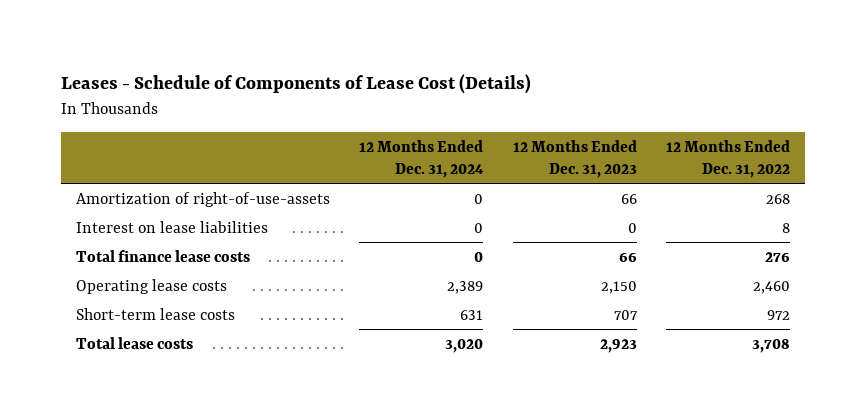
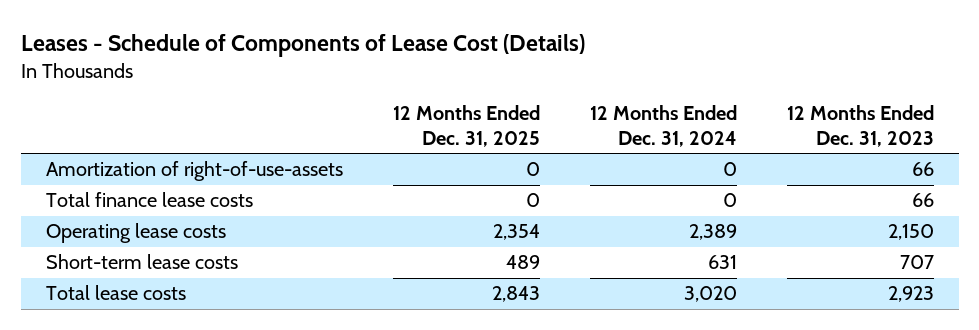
- | 12 Months Ended Dec. 31, 2024 | 12 Months Ended Dec. 31, 2023 | 12 Months Ended Dec. 31, 2022
+ | 12 Months Ended Dec. 31, 2025 | 12 Months Ended Dec. 31, 2024 | 12 Months Ended Dec. 31, 2023
- Interest on lease liabilities | 0 | 0 | 8

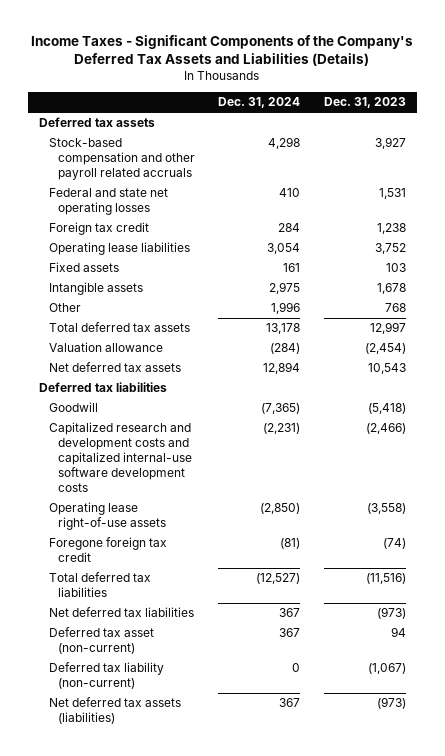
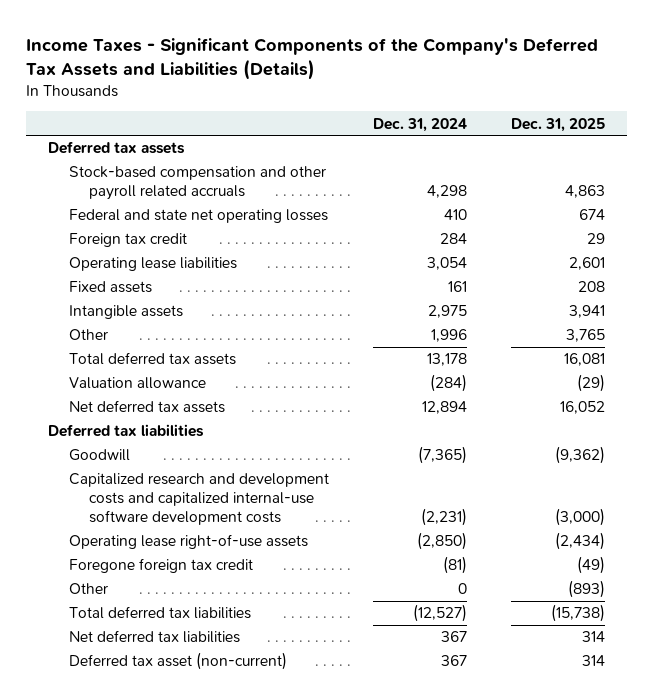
- | Dec. 31, 2024 | Dec. 31, 2023
+ | Dec. 31, 2024 | Dec. 31, 2025
+ Other | 0 | (893)
- Deferred tax liability (non-current) | 0 | (1,067)
- Net deferred tax assets (liabilities) | 367 | (973)

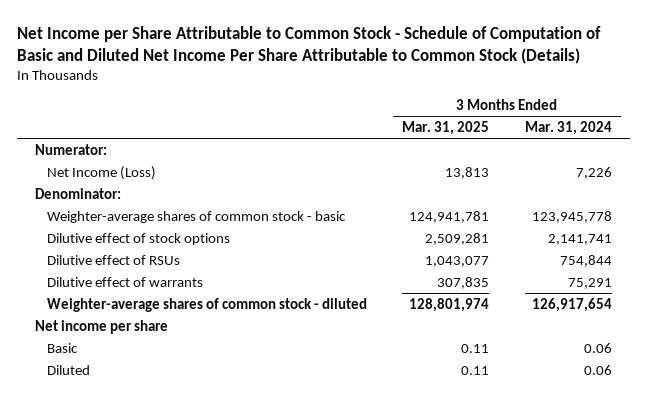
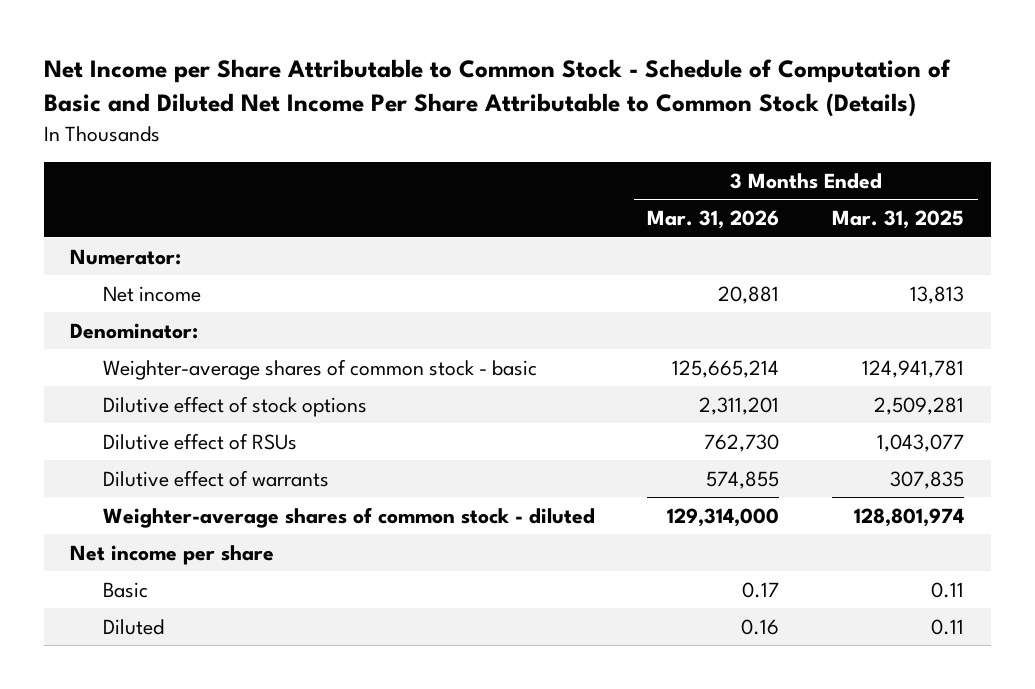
- | 3 Months Ended Mar. 31, 2025 | 3 Months Ended Mar. 31, 2024
+ | 3 Months Ended Mar. 31, 2026 | 3 Months Ended Mar. 31, 2025
- Net Income (Loss) | 13,813 | 7,226
+ Net income | 20,881 | 13,813

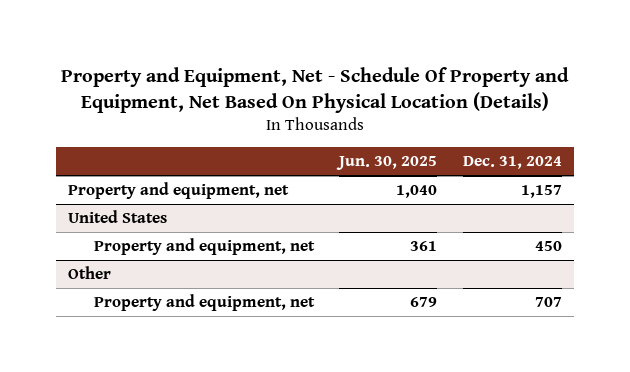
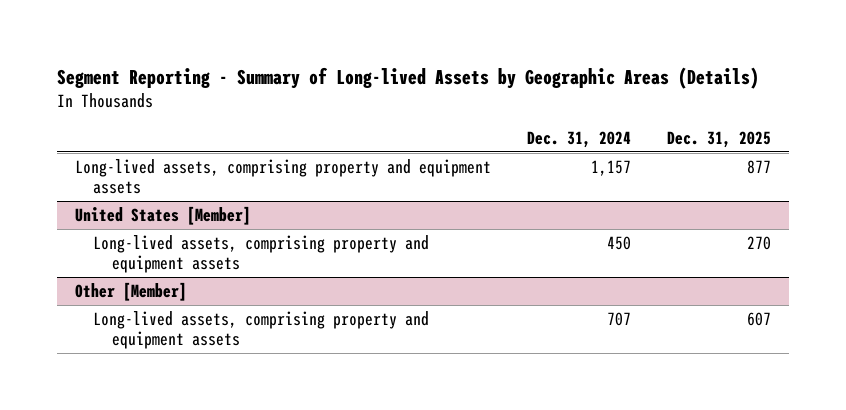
- Property and Equipment, Net - Schedule Of Property and Equipment, Net Based On Physical Location (Details)
+ Segment Reporting - Summary of Long-lived Assets by Geographic Areas (Details)
- | Jun. 30, 2025 | Dec. 31, 2024
+ | Dec. 31, 2024 | Dec. 31, 2025
- Property and equipment, net | 1,040 | 1,157
- United States
- Property and equipment, net | 361 | 450
- Other
- Property and equipment, net | 679 | 707
+ Long-lived assets, comprising property and equipment assets | 1,157 | 877
+ United States [Member]
+ Long-lived assets, comprising property and equipment assets | 450 | 270
+ Other [Member]
+ Long-lived assets, comprising property and equipment assets | 707 | 607

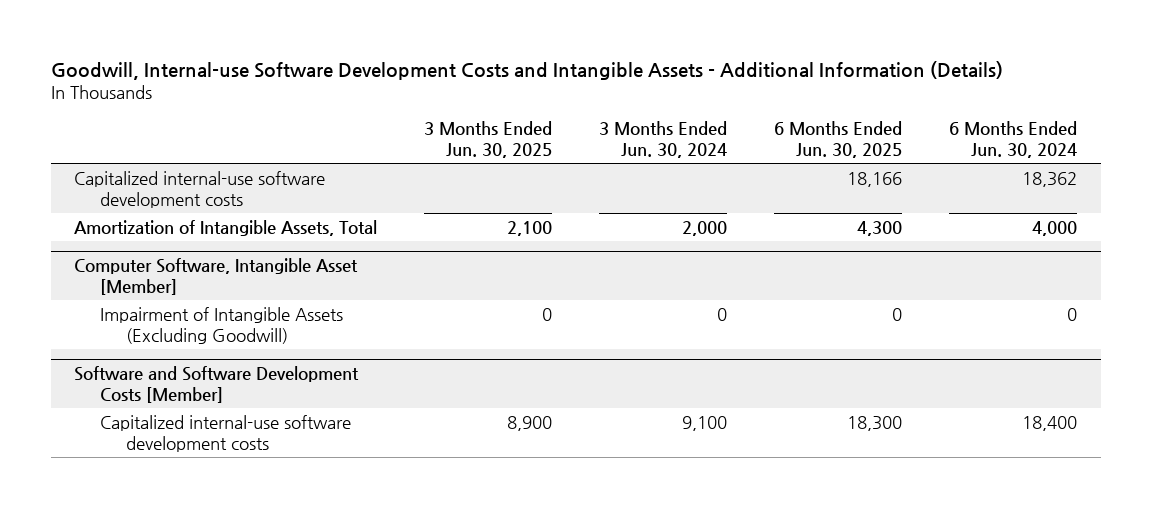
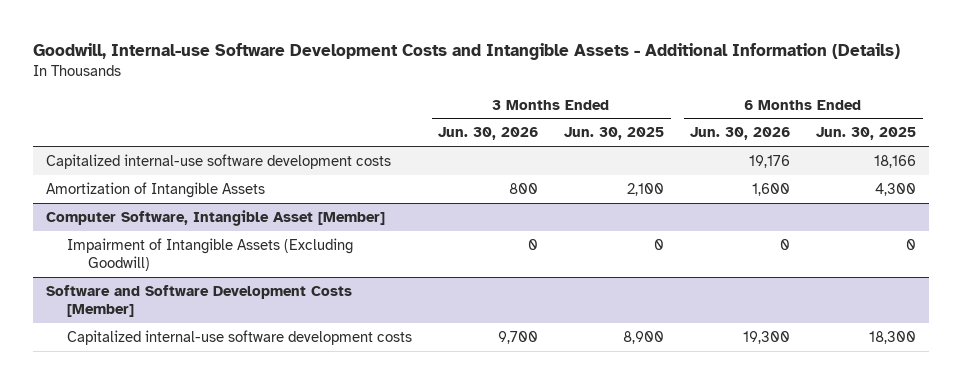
- | 3 Months Ended Jun. 30, 2025 | 3 Months Ended Jun. 30, 2024 | 6 Months Ended Jun. 30, 2025 | 6 Months Ended Jun. 30, 2024
+ | 3 Months Ended Jun. 30, 2026 | 3 Months Ended Jun. 30, 2025 | 6 Months Ended Jun. 30, 2026 | 6 Months Ended Jun. 30, 2025
- Amortization of Intangible Assets, Total | 2,100 | 2,000 | 4,300 | 4,000
+ Amortization of Intangible Assets | 800 | 2,100 | 1,600 | 4,300

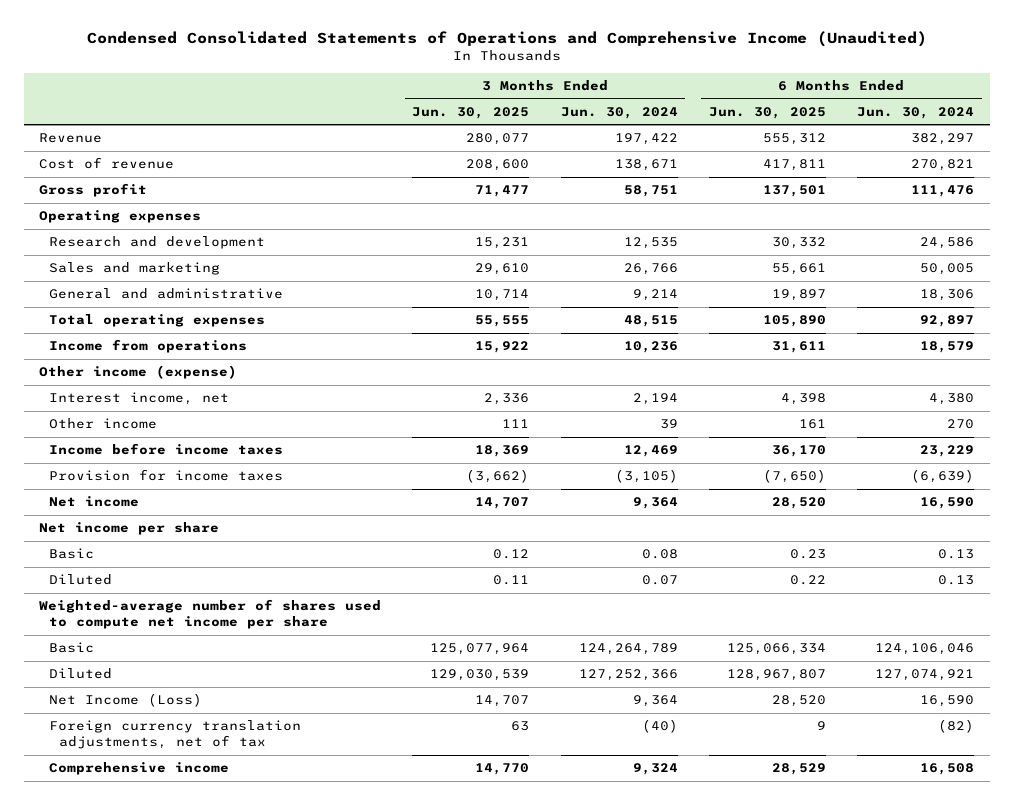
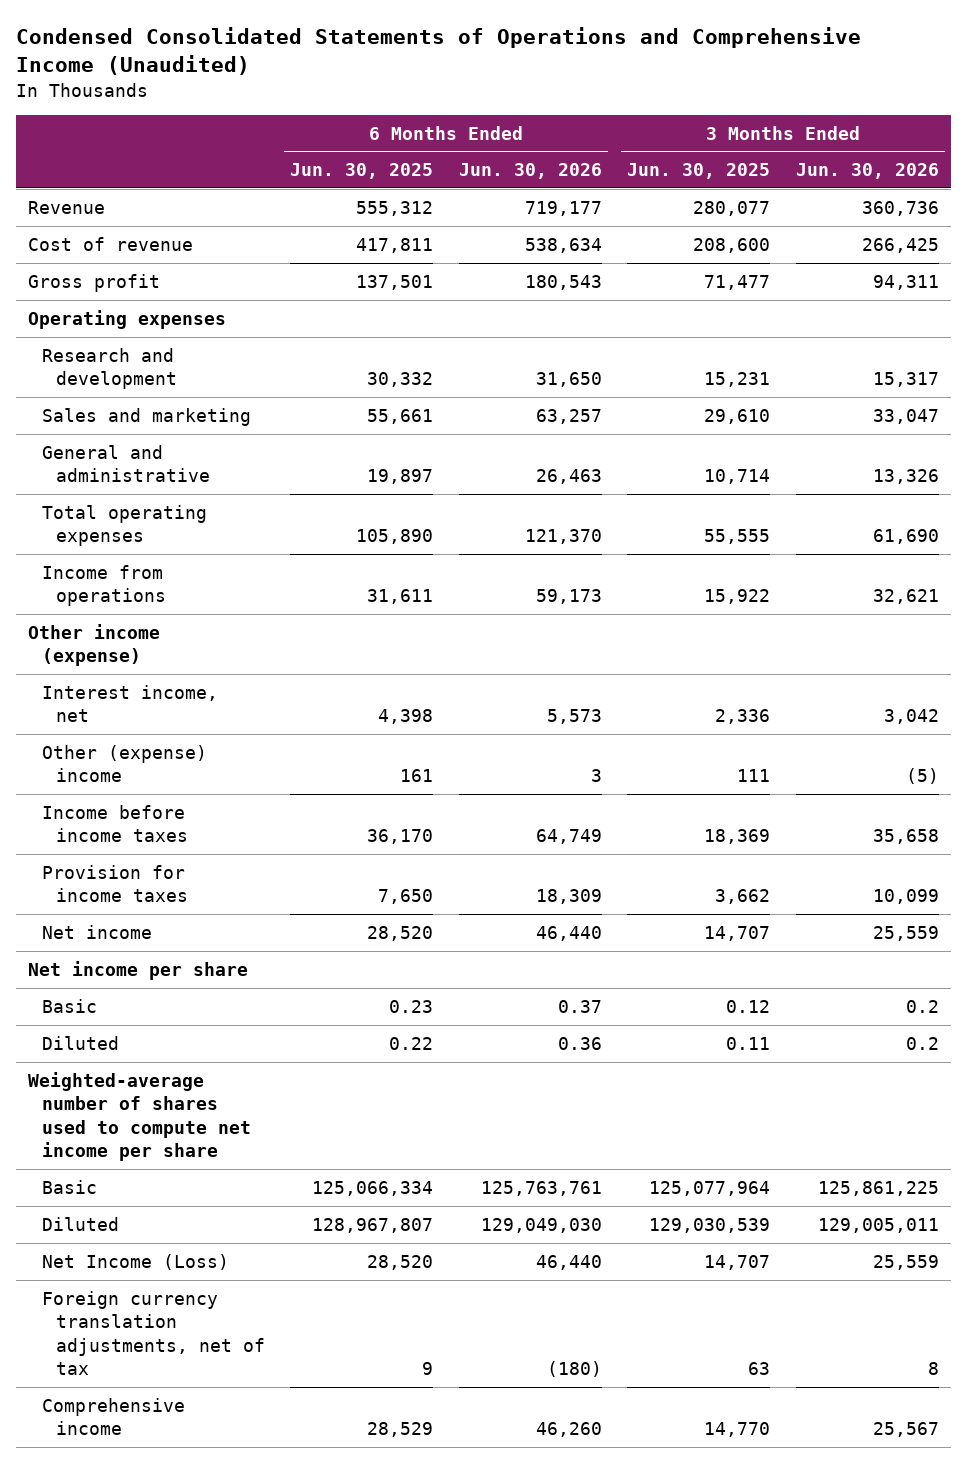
- | 3 Months Ended Jun. 30, 2025 | 3 Months Ended Jun. 30, 2024 | 6 Months Ended Jun. 30, 2025 | 6 Months Ended Jun. 30, 2024
+ | 6 Months Ended Jun. 30, 2025 | 6 Months Ended Jun. 30, 2026 | 3 Months Ended Jun. 30, 2025 | 3 Months Ended Jun. 30, 2026
- Other income | 111 | 39 | 161 | 270
+ Other (expense) income | 161 | 3 | 111 | (5)
- Provision for income taxes | (3,662) | (3,105) | (7,650) | (6,639)
+ Provision for income taxes | 7,650 | 18,309 | 3,662 | 10,099

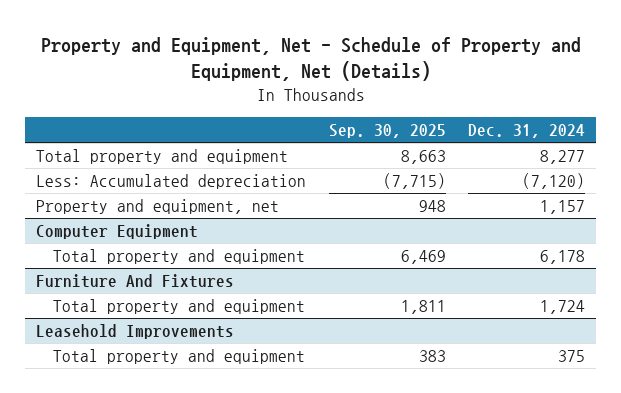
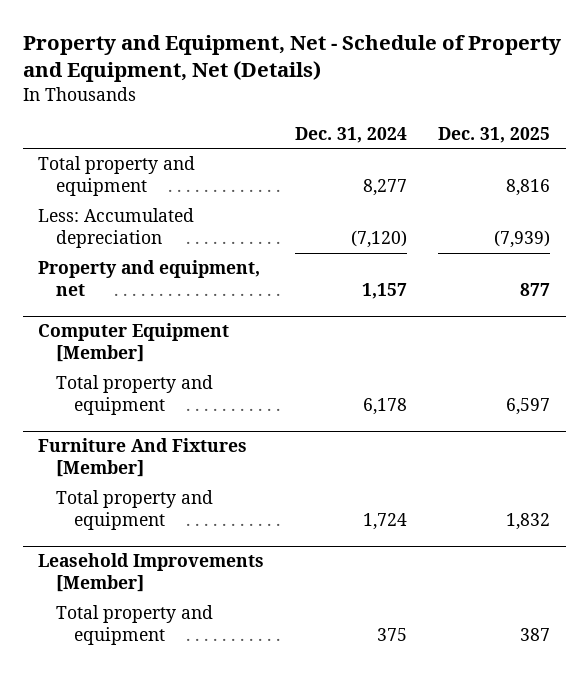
- | Sep. 30, 2025 | Dec. 31, 2024
+ | Dec. 31, 2024 | Dec. 31, 2025
- Computer Equipment
+ Computer Equipment [Member]
- Furniture And Fixtures
+ Furniture And Fixtures [Member]
- Leasehold Improvements
+ Leasehold Improvements [Member]

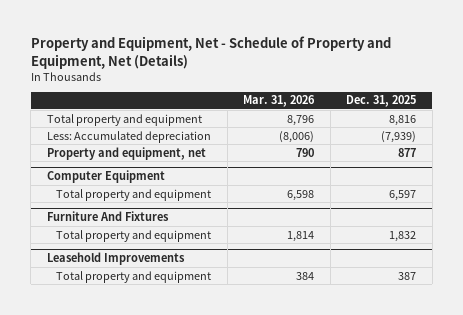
- | Dec. 31, 2024 | Dec. 31, 2025
+ | Mar. 31, 2026 | Dec. 31, 2025
- Computer Equipment [Member]
+ Computer Equipment
- Furniture And Fixtures [Member]
+ Furniture And Fixtures
- Leasehold Improvements [Member]
+ Leasehold Improvements

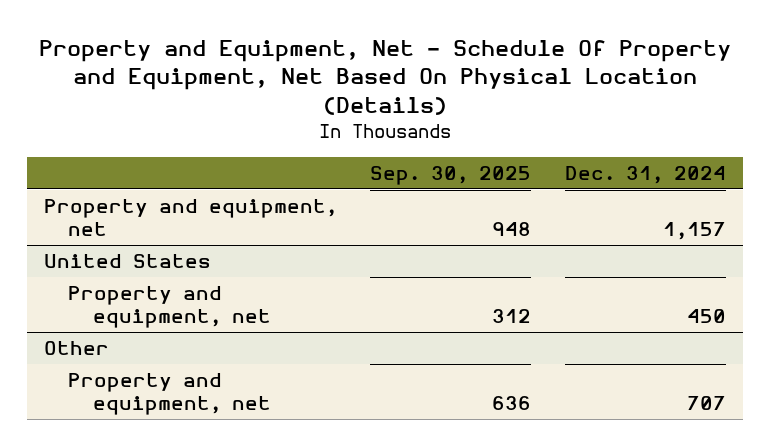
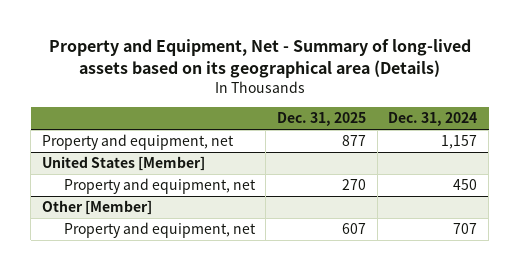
- Property and Equipment, Net - Schedule Of Property and Equipment, Net Based On Physical Location (Details)
+ Property and Equipment, Net - Summary of long-lived assets based on its geographical area (Details)
- | Sep. 30, 2025 | Dec. 31, 2024
+ | Dec. 31, 2025 | Dec. 31, 2024
- United States
+ United States [Member]
- Other
+ Other [Member]

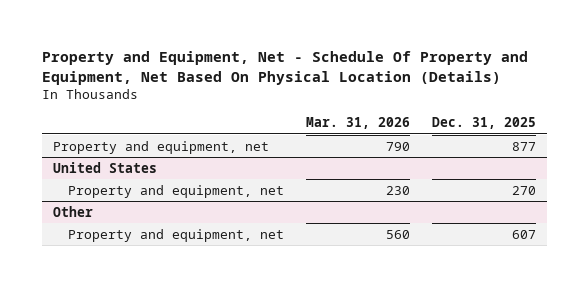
- Property and Equipment, Net - Summary of long-lived assets based on its geographical area (Details)
+ Property and Equipment, Net - Schedule Of Property and Equipment, Net Based On Physical Location (Details)
- | Dec. 31, 2025 | Dec. 31, 2024
+ | Mar. 31, 2026 | Dec. 31, 2025
- United States [Member]
+ United States
- Other [Member]
+ Other

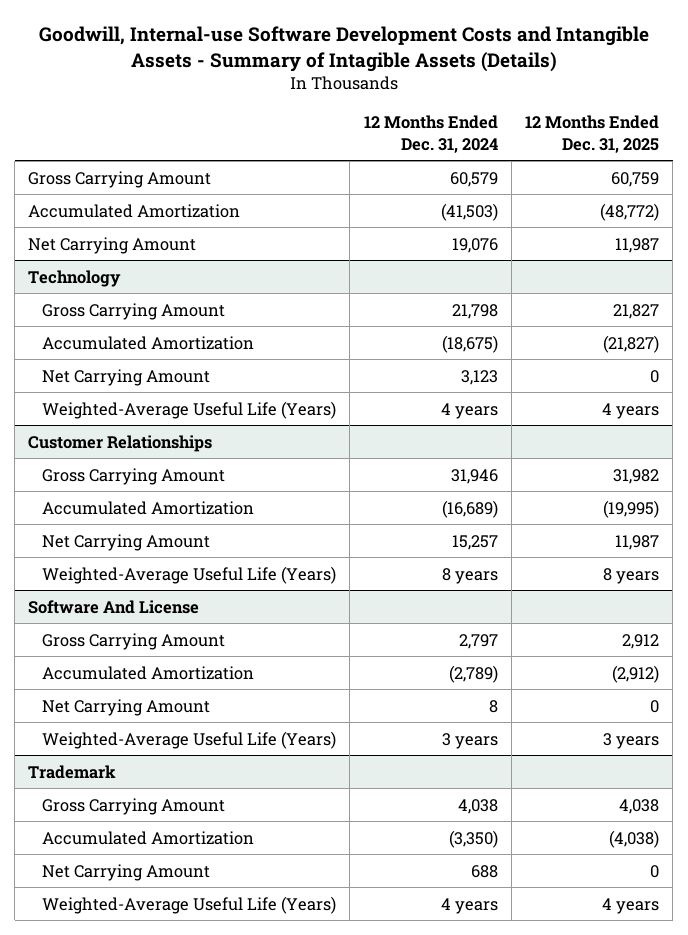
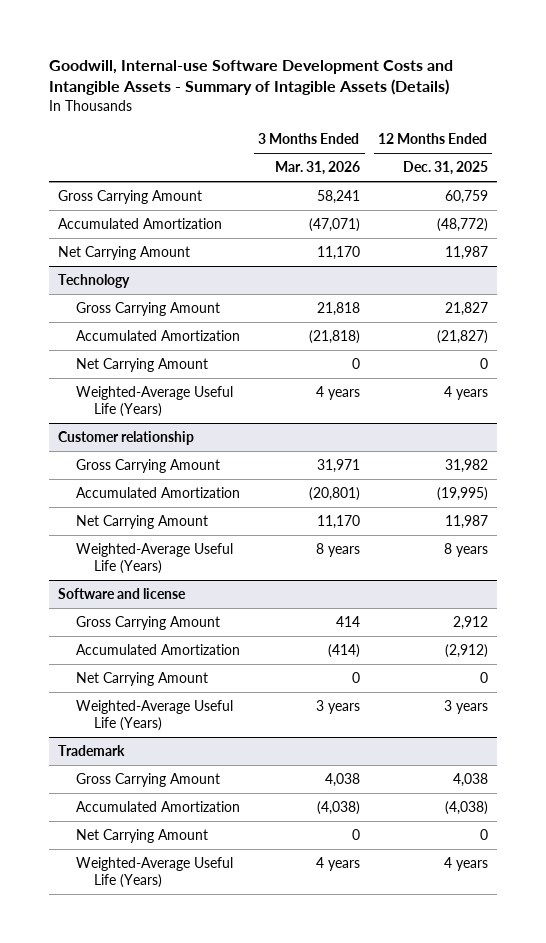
- | 12 Months Ended Dec. 31, 2024 | 12 Months Ended Dec. 31, 2025
+ | 3 Months Ended Mar. 31, 2026 | 12 Months Ended Dec. 31, 2025
- Customer Relationships
+ Customer relationship
- Software And License
+ Software and license

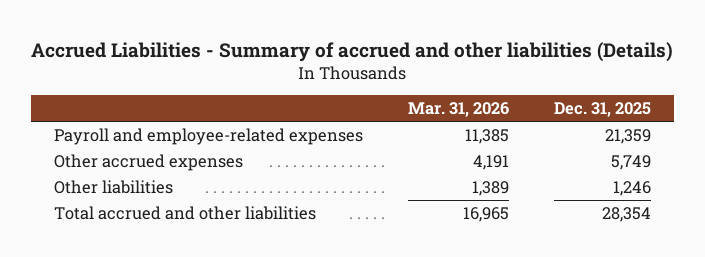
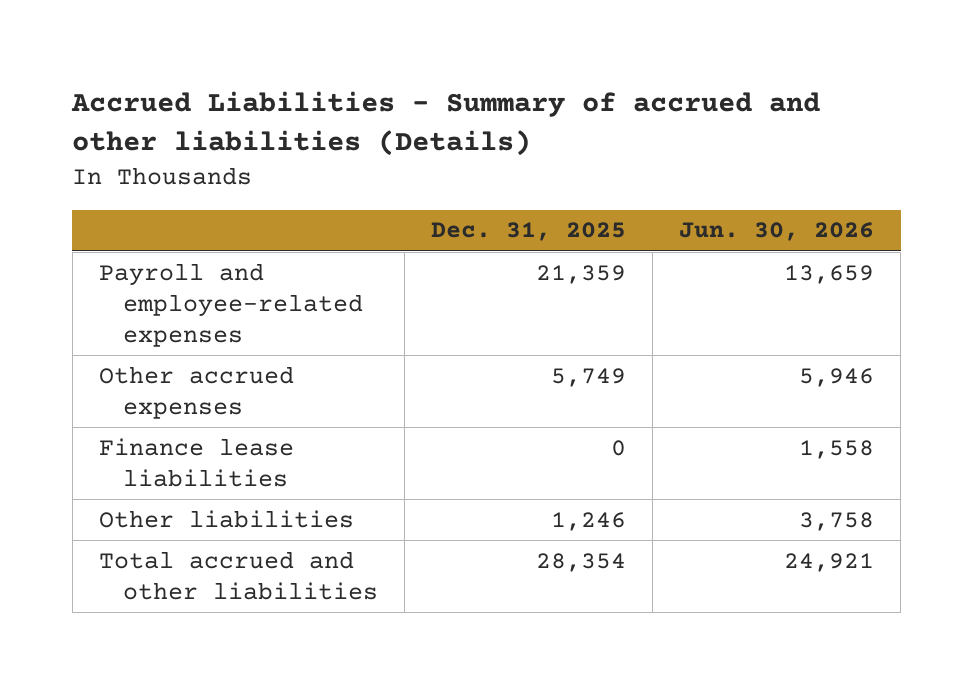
- | Mar. 31, 2026 | Dec. 31, 2025
+ | Dec. 31, 2025 | Jun. 30, 2026
+ Finance lease liabilities | 0 | 1,558

